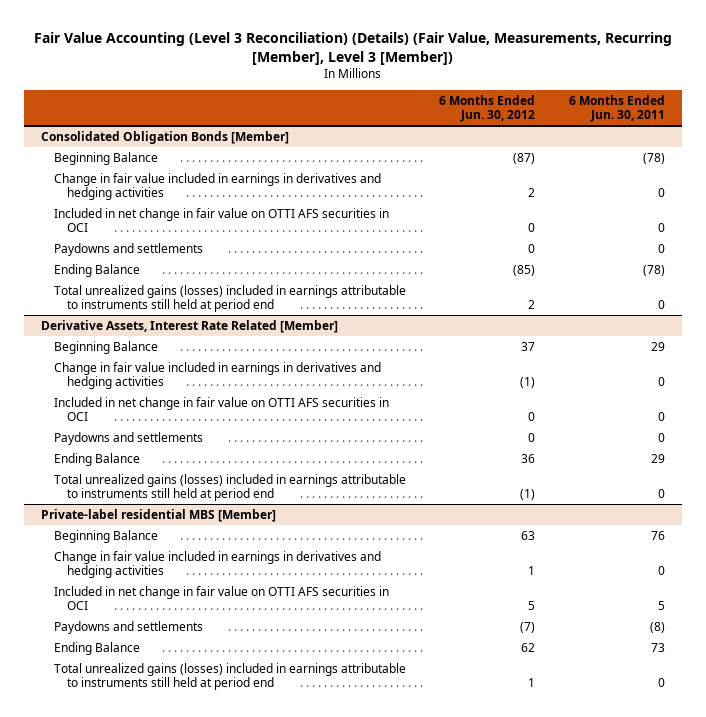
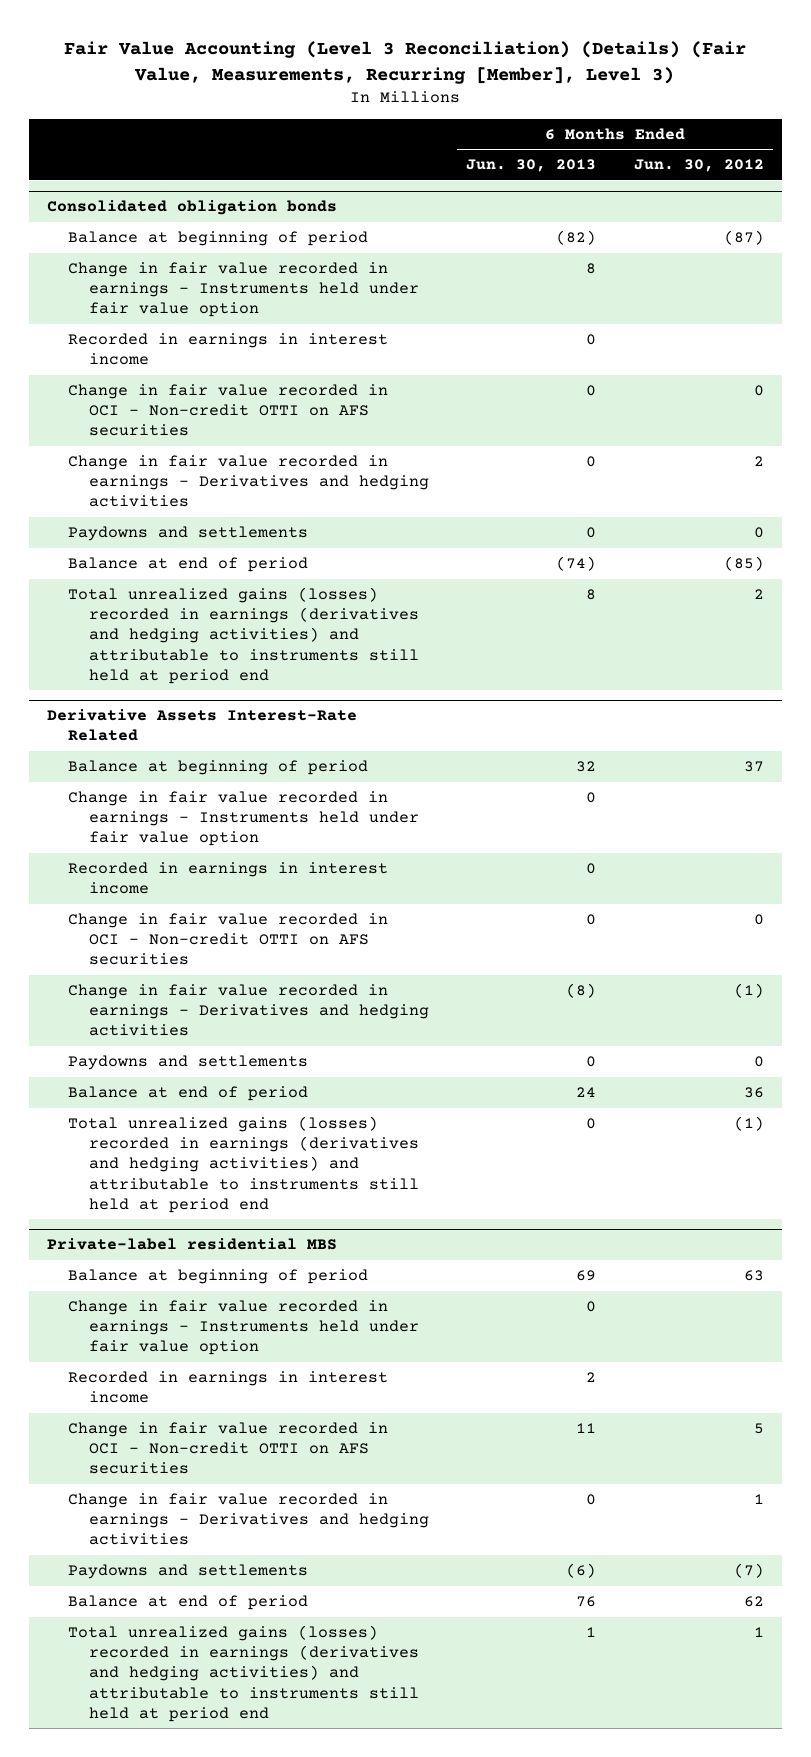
- Fair Value Accounting (Level 3 Reconciliation) (Details) (Fair Value, Measurements, Recurring [Member], Level 3 [Member])
+ Fair Value Accounting (Level 3 Reconciliation) (Details) (Fair Value, Measurements, Recurring [Member], Level 3)
- | 6 Months Ended Jun. 30, 2012 | 6 Months Ended Jun. 30, 2011
+ | 6 Months Ended Jun. 30, 2013 | 6 Months Ended Jun. 30, 2012
- Consolidated Obligation Bonds [Member]
- Beginning Balance | (87) | (78)
- Change in fair value included in earnings in derivatives and hedging activities | 2 | 0
- Included in net change in fair value on OTTI AFS securities in OCI | 0 | 0
+ Consolidated obligation bonds
+ Balance at beginning of period | (82) | (87)
+ Change in fair value recorded in earnings - Instruments held under fair value option | 8 |
+ Recorded in earnings in interest income | 0 |
+ Change in fair value recorded in OCI - Non-credit OTTI on AFS securities | 0 | 0
+ Change in fair value recorded in earnings - Derivatives and hedging activities | 0 | 2
- Ending Balance | (85) | (78)
- Total unrealized gains (losses) included in earnings attributable to instruments still held at period end | 2 | 0
- Derivative Assets, Interest Rate Related [Member]
- Beginning Balance | 37 | 29
- Change in fair value included in earnings in derivatives and hedging activities | (1) | 0
- Included in net change in fair value on OTTI AFS securities in OCI | 0 | 0
+ Balance at end of period | (74) | (85)
+ Total unrealized gains (losses) recorded in earnings (derivatives and hedging activities) and attributable to instruments still held at period end | 8 | 2
+ Derivative Assets Interest-Rate Related
+ Balance at beginning of period | 32 | 37
+ Change in fair value recorded in earnings - Instruments held under fair value option | 0 |
+ Recorded in earnings in interest income | 0 |
+ Change in fair value recorded in OCI - Non-credit OTTI on AFS securities | 0 | 0
+ Change in fair value recorded in earnings - Derivatives and hedging activities | (8) | (1)
- Ending Balance | 36 | 29
- Total unrealized gains (losses) included in earnings attributable to instruments still held at period end | (1) | 0
- Private-label residential MBS [Member]
- Beginning Balance | 63 | 76
- Change in fair value included in earnings in derivatives and hedging activities | 1 | 0
- Included in net change in fair value on OTTI AFS securities in OCI | 5 | 5
+ Balance at end of period | 24 | 36
+ Total unrealized gains (losses) recorded in earnings (derivatives and hedging activities) and attributable to instruments still held at period end | 0 | (1)
+ Private-label residential MBS
+ Balance at beginning of period | 69 | 63
+ Change in fair value recorded in earnings - Instruments held under fair value option | 0 |
+ Recorded in earnings in interest income | 2 |
+ Change in fair value recorded in OCI - Non-credit OTTI on AFS securities | 11 | 5
+ Change in fair value recorded in earnings - Derivatives and hedging activities | 0 | 1
- Ending Balance | 62 | 73
- Total unrealized gains (losses) included in earnings attributable to instruments still held at period end | 1 | 0
+ Balance at end of period | 76 | 62
+ Total unrealized gains (losses) recorded in earnings (derivatives and hedging activities) and attributable to instruments still held at period end | 1 | 1

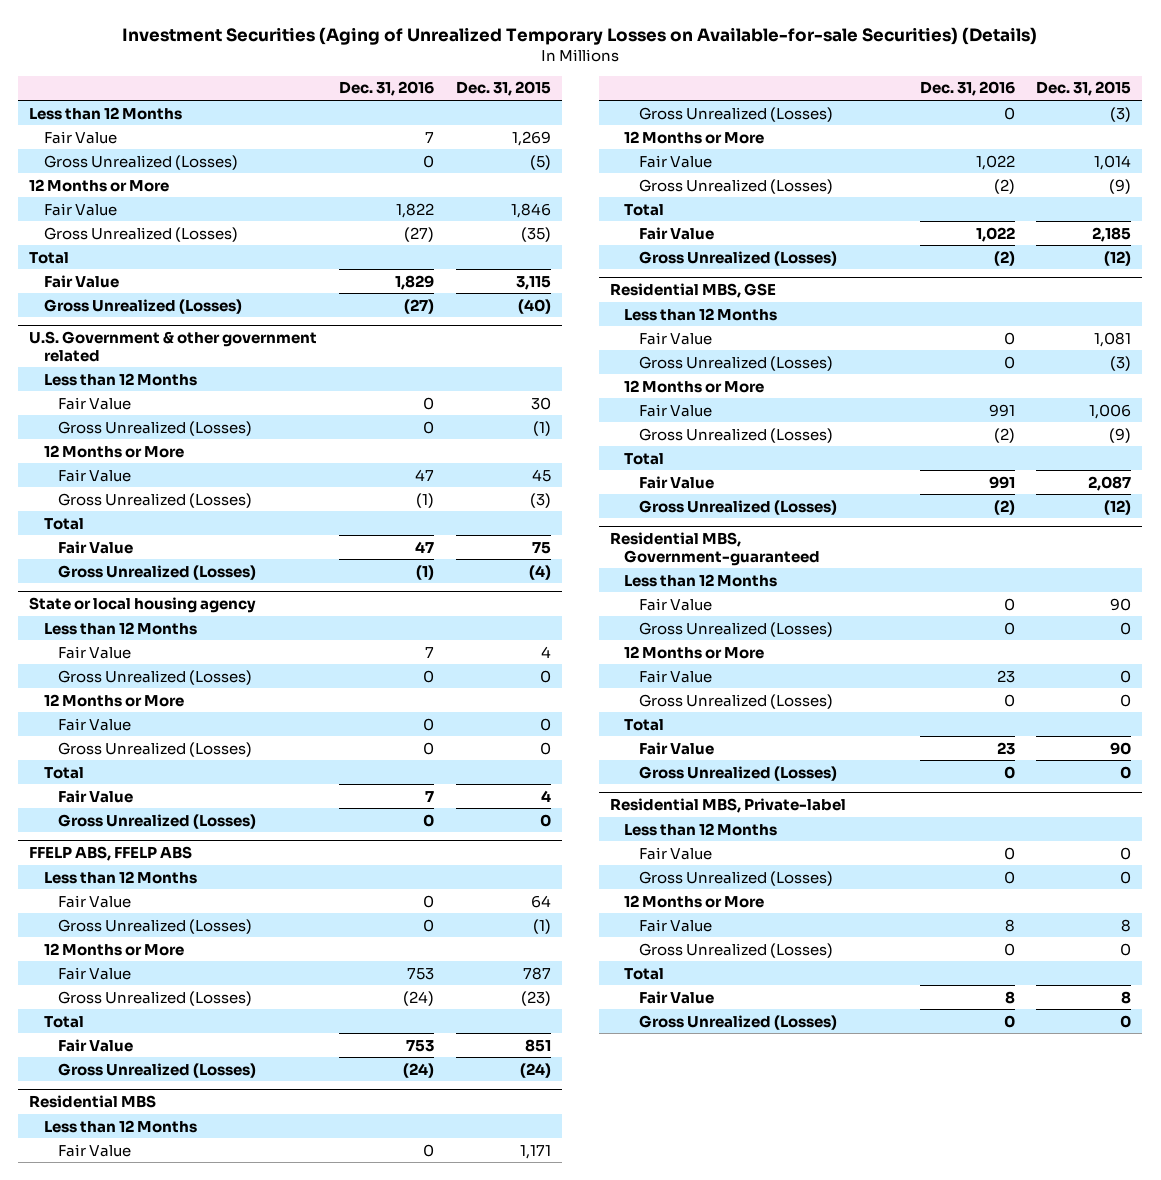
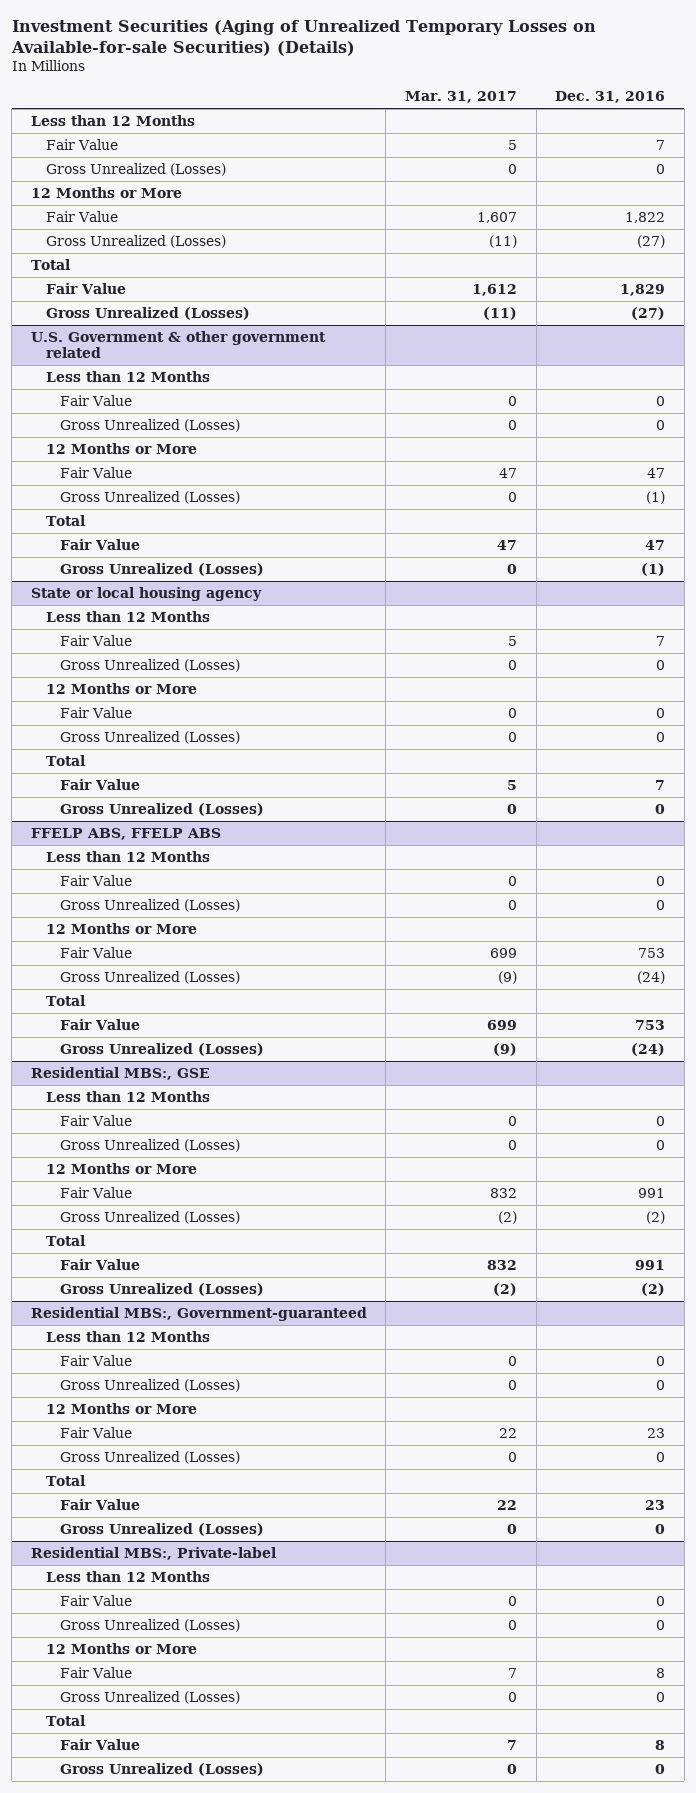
- | Dec. 31, 2016 | Dec. 31, 2015
+ | Mar. 31, 2017 | Dec. 31, 2016
- Residential MBS
- Less than 12 Months
- Fair Value | 0 | 1,171
- Gross Unrealized (Losses) | 0 | (3)
- 12 Months or More
- Fair Value | 1,022 | 1,014
- Gross Unrealized (Losses) | (2) | (9)
- Total
- Fair Value | 1,022 | 2,185
- Gross Unrealized (Losses) | (2) | (12)
- Residential MBS, GSE
+ Residential MBS:, GSE
- Residential MBS, Government-guaranteed
+ Residential MBS:, Government-guaranteed
- Residential MBS, Private-label
+ Residential MBS:, Private-label

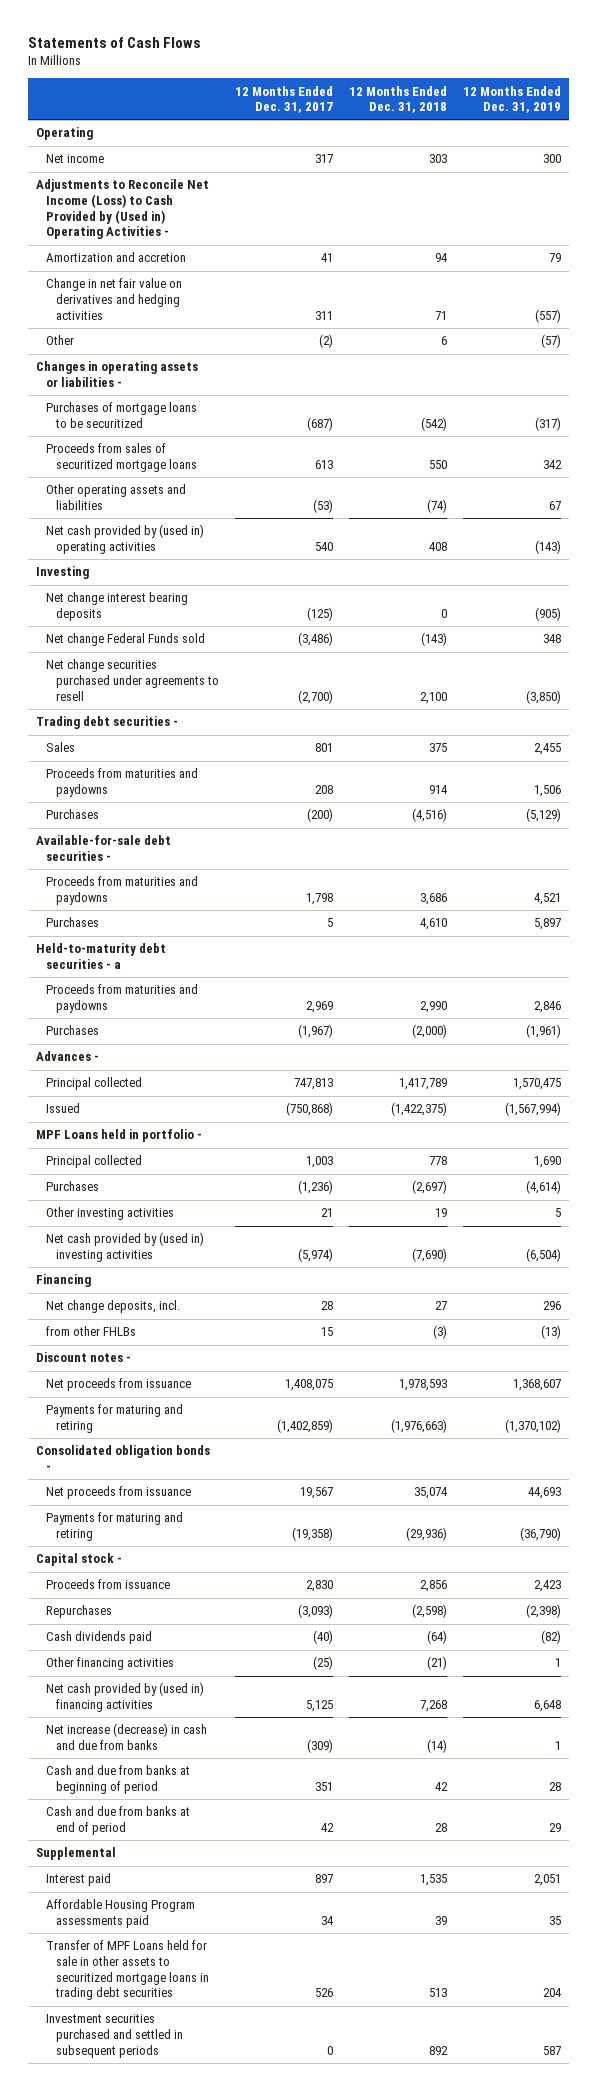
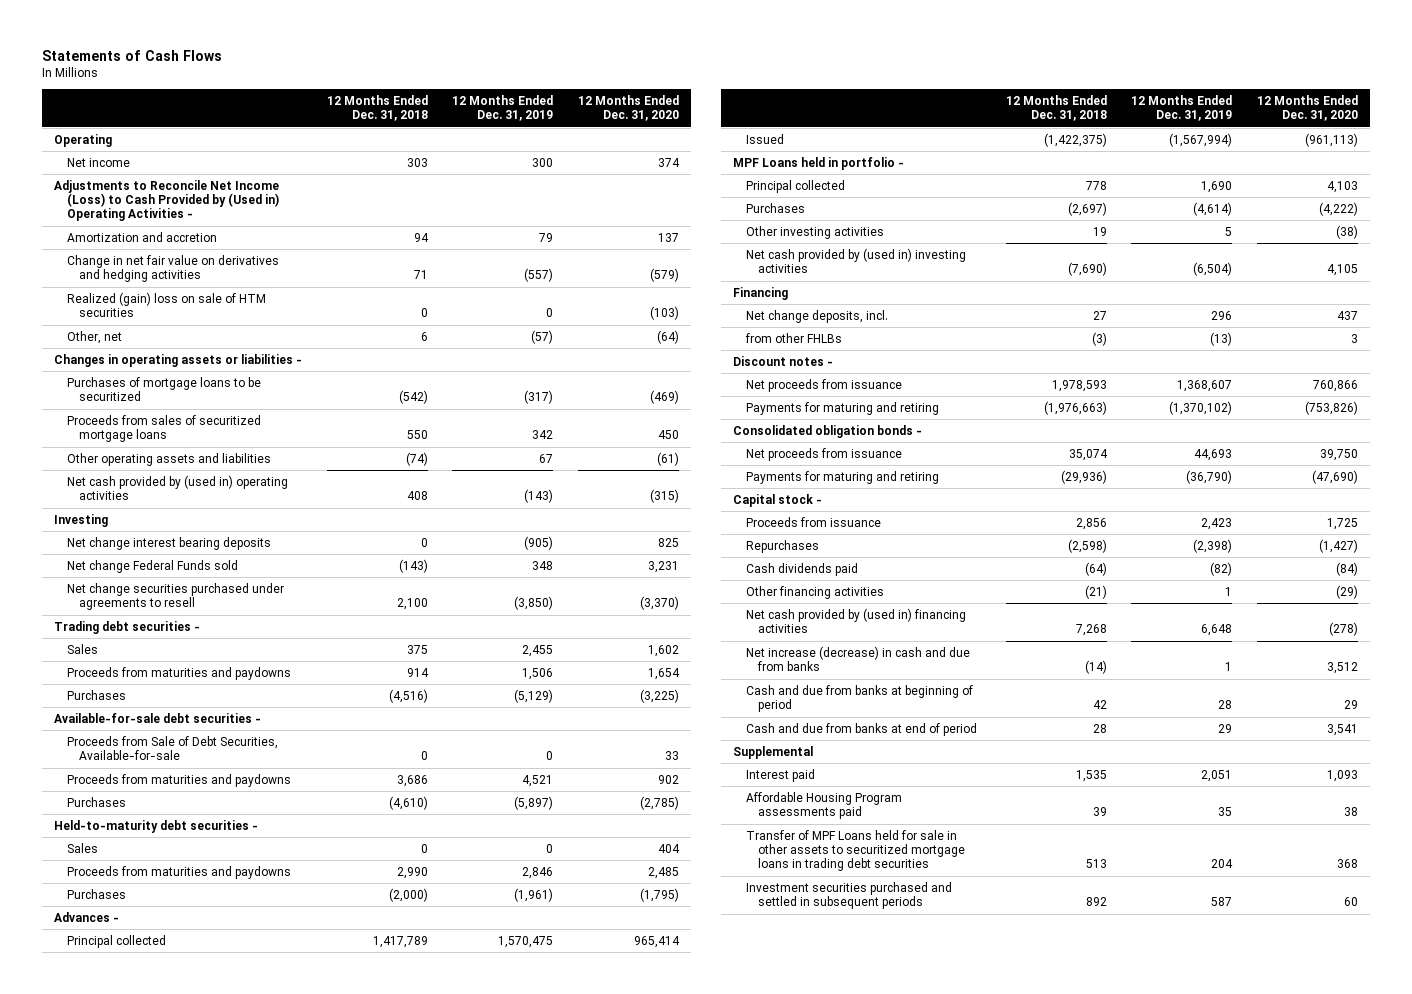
- | 12 Months Ended Dec. 31, 2017 | 12 Months Ended Dec. 31, 2018 | 12 Months Ended Dec. 31, 2019
+ | 12 Months Ended Dec. 31, 2018 | 12 Months Ended Dec. 31, 2019 | 12 Months Ended Dec. 31, 2020
- Other | (2) | 6 | (57)
+ Realized (gain) loss on sale of HTM securities | 0 | 0 | (103)
+ Other, net | 6 | (57) | (64)
+ Proceeds from Sale of Debt Securities, Available-for-sale | 0 | 0 | 33
- Purchases | 5 | 4,610 | 5,897
- Held-to-maturity debt securities - a
+ Purchases | (4,610) | (5,897) | (2,785)
+ Held-to-maturity debt securities -
+ Sales | 0 | 0 | 404

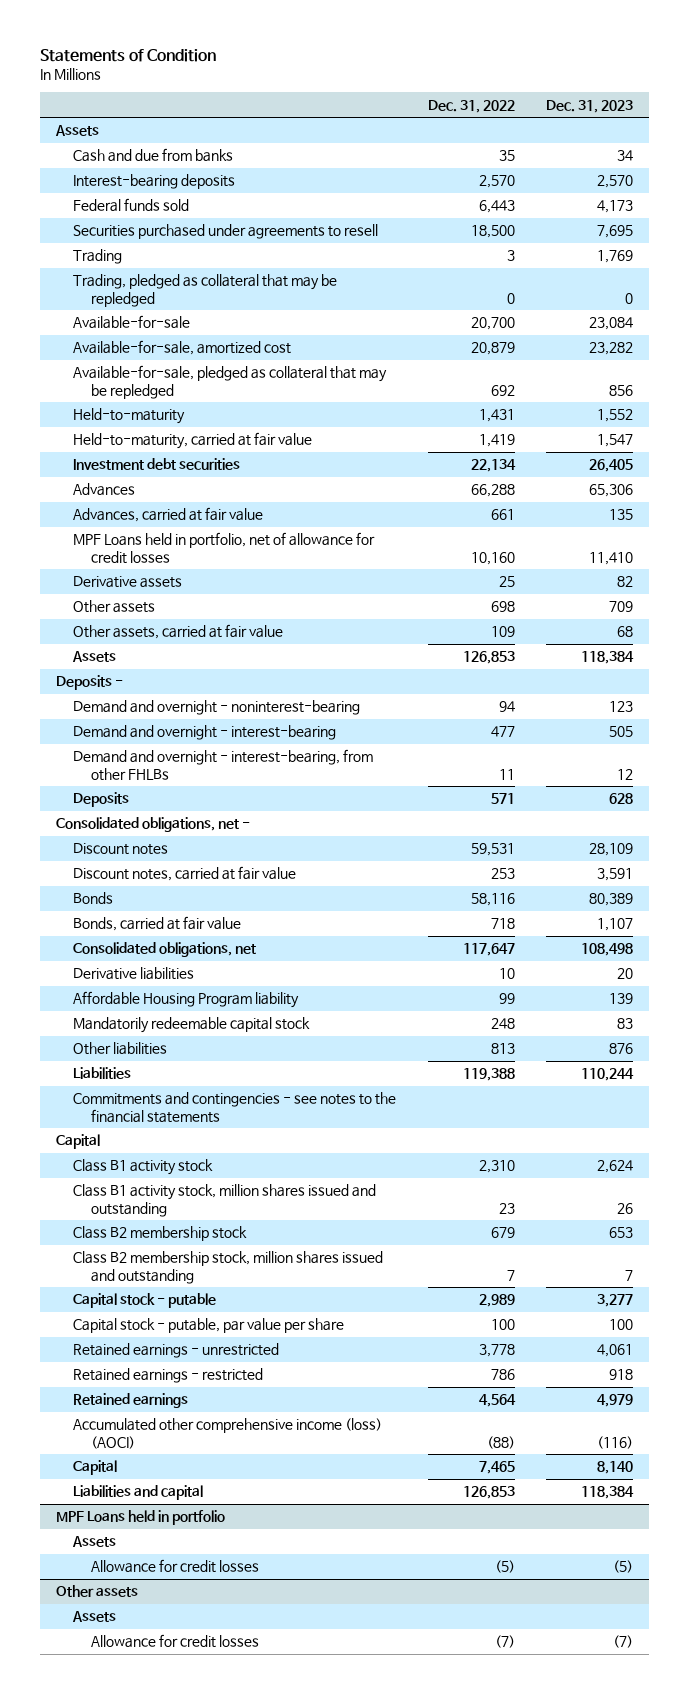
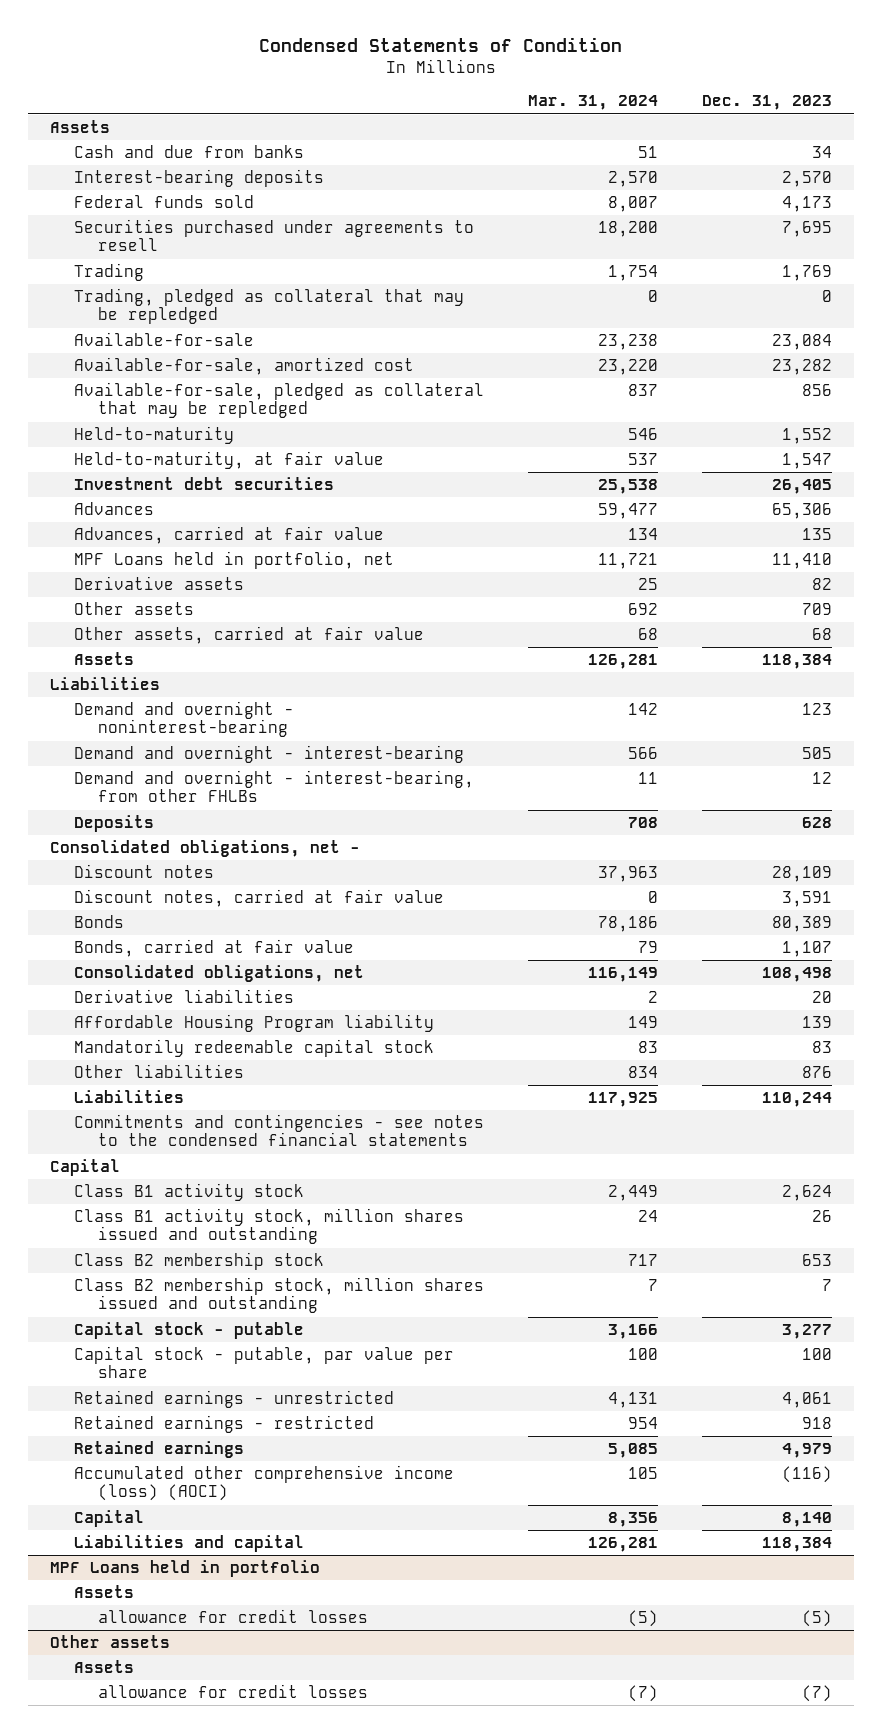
- Statements of Condition
+ Condensed Statements of Condition
- | Dec. 31, 2022 | Dec. 31, 2023
+ | Mar. 31, 2024 | Dec. 31, 2023
- Held-to-maturity, carried at fair value | 1,419 | 1,547
+ Held-to-maturity, at fair value | 537 | 1,547
- MPF Loans held in portfolio, net of allowance for credit losses | 10,160 | 11,410
+ MPF Loans held in portfolio, net | 11,721 | 11,410
- Deposits -
+ Liabilities
- Commitments and contingencies - see notes to the financial statements
+ Commitments and contingencies - see notes to the condensed financial statements
@ MPF Loans held in portfolio
- Allowance for credit losses | (5) | (5)
+ allowance for credit losses | (5) | (5)
@ Other assets
- Allowance for credit losses | (7) | (7)
+ allowance for credit losses | (7) | (7)

